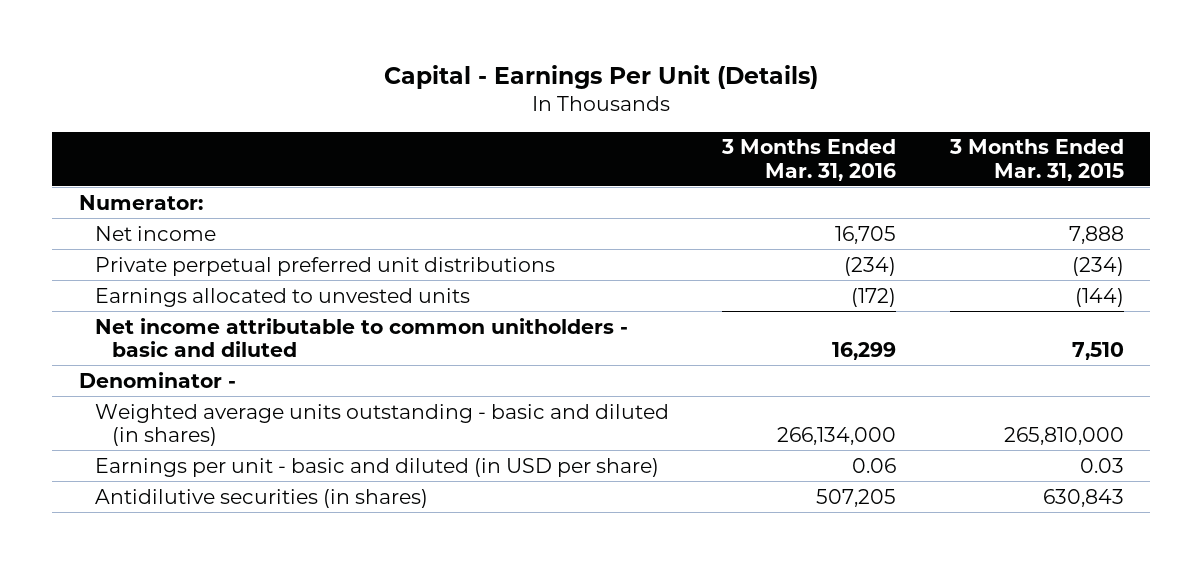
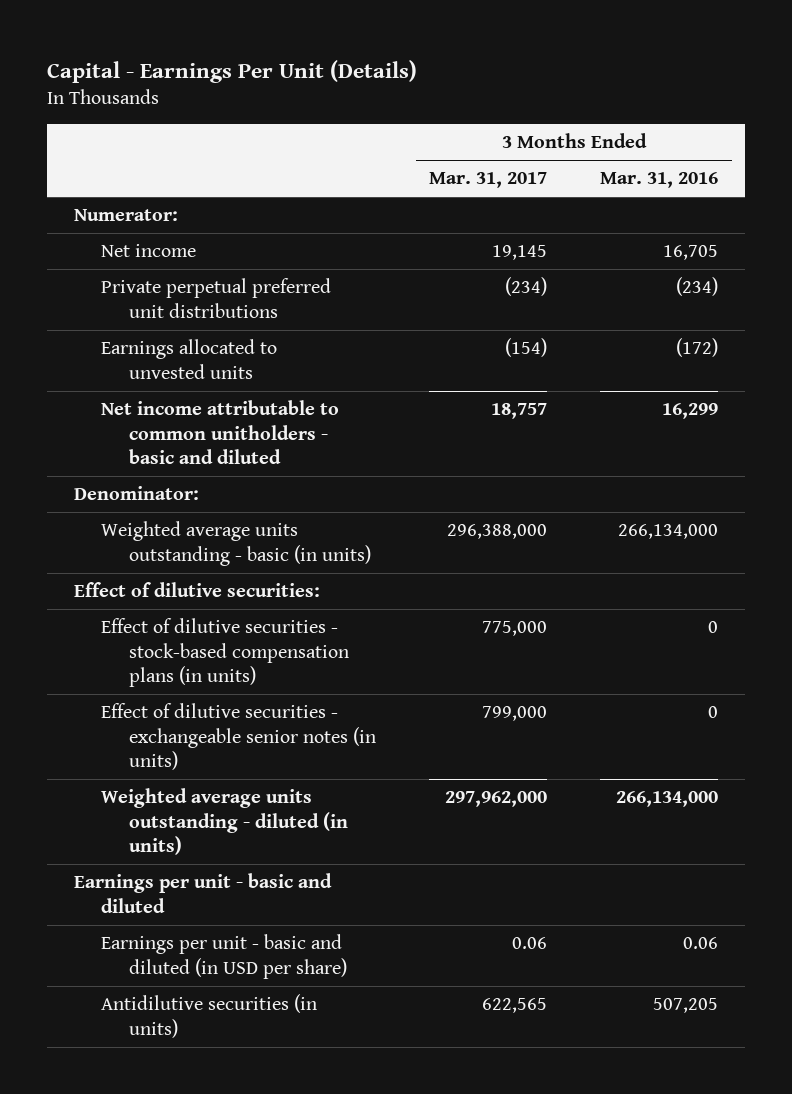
- | 3 Months Ended Mar. 31, 2016 | 3 Months Ended Mar. 31, 2015
+ | 3 Months Ended Mar. 31, 2017 | 3 Months Ended Mar. 31, 2016
- Denominator -
- Weighted average units outstanding - basic and diluted (in shares) | 266,134,000 | 265,810,000
+ Denominator:
+ Weighted average units outstanding - basic (in units) | 296,388,000 | 266,134,000
+ Effect of dilutive securities:
+ Effect of dilutive securities - stock-based compensation plans (in units) | 775,000 | 0
+ Effect of dilutive securities - exchangeable senior notes (in units) | 799,000 | 0
+ Weighted average units outstanding - diluted (in units) | 297,962,000 | 266,134,000
+ Earnings per unit - basic and diluted
- Antidilutive securities (in shares) | 507,205 | 630,843
+ Antidilutive securities (in units) | 622,565 | 507,205

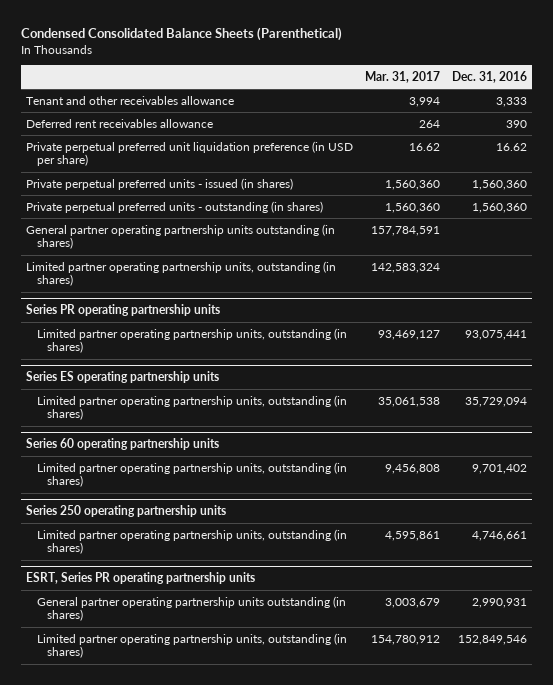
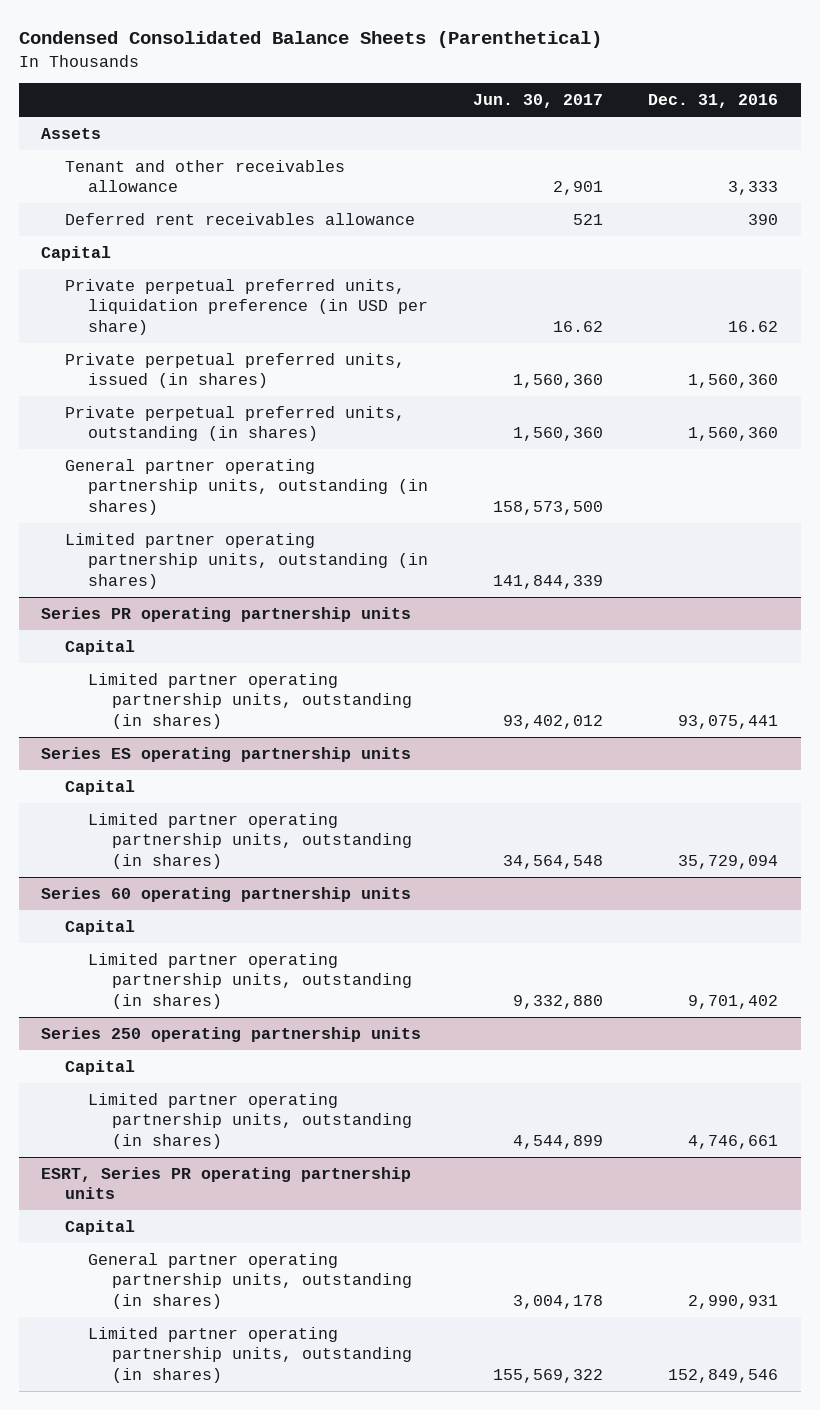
- | Mar. 31, 2017 | Dec. 31, 2016
+ | Jun. 30, 2017 | Dec. 31, 2016
+ Assets
- Private perpetual preferred unit liquidation preference (in USD per share) | 16.62 | 16.62
- Private perpetual preferred units - issued (in shares) | 1,560,360 | 1,560,360
- Private perpetual preferred units - outstanding (in shares) | 1,560,360 | 1,560,360
- General partner operating partnership units outstanding (in shares) | 157,784,591 |
+ Capital
+ Private perpetual preferred units, liquidation preference (in USD per share) | 16.62 | 16.62
+ Private perpetual preferred units, issued (in shares) | 1,560,360 | 1,560,360
+ Private perpetual preferred units, outstanding (in shares) | 1,560,360 | 1,560,360
+ General partner operating partnership units, outstanding (in shares) | 158,573,500 |
@ Series PR operating partnership units
+ Capital
@ Series ES operating partnership units
+ Capital
@ Series 60 operating partnership units
+ Capital
@ Series 250 operating partnership units
+ Capital
@ ESRT, Series PR operating partnership units
- General partner operating partnership units outstanding (in shares) | 3,003,679 | 2,990,931
+ Capital
+ General partner operating partnership units, outstanding (in shares) | 3,004,178 | 2,990,931

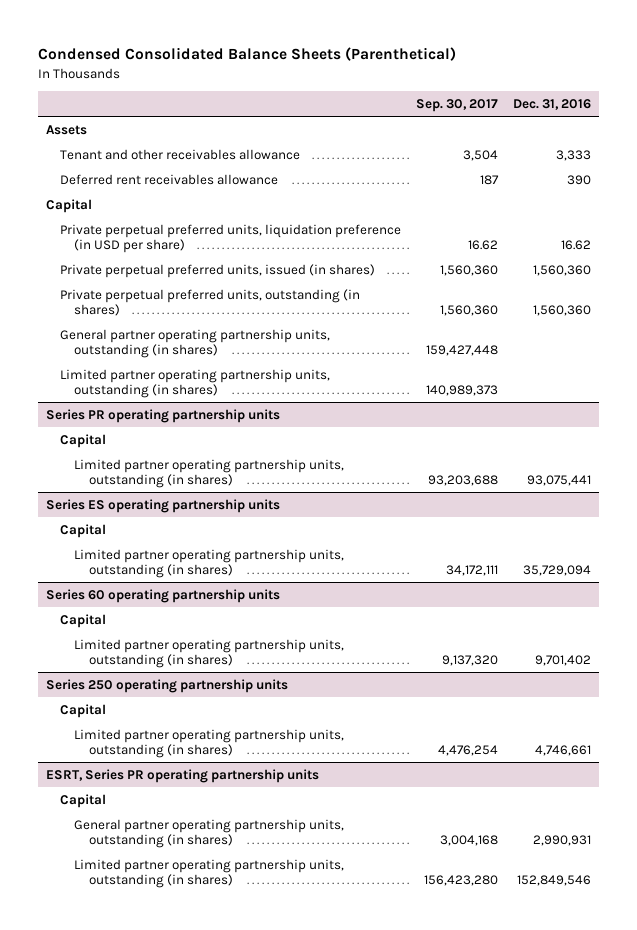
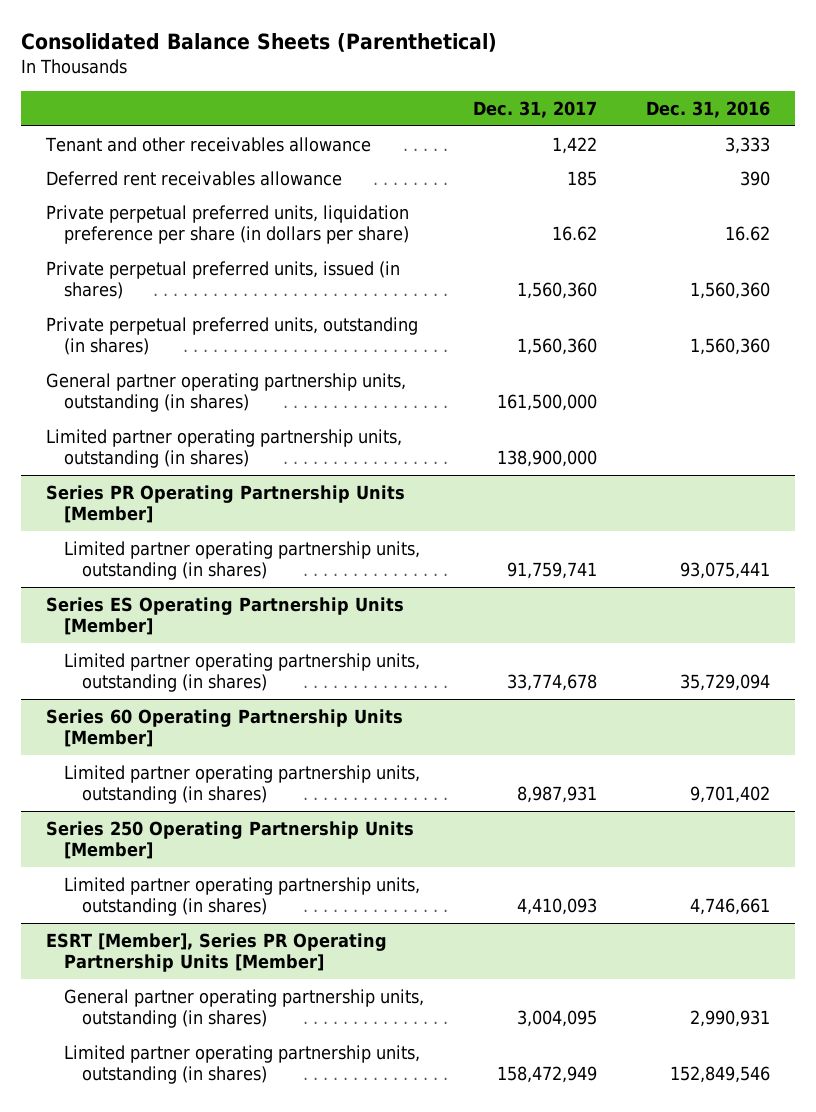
- Condensed Consolidated Balance Sheets (Parenthetical)
+ Consolidated Balance Sheets (Parenthetical)
- | Sep. 30, 2017 | Dec. 31, 2016
+ | Dec. 31, 2017 | Dec. 31, 2016
- Assets
- Capital
- Private perpetual preferred units, liquidation preference (in USD per share) | 16.62 | 16.62
+ Private perpetual preferred units, liquidation preference per share (in dollars per share) | 16.62 | 16.62
- Series PR operating partnership units
- Capital
+ Series PR Operating Partnership Units [Member]
- Series ES operating partnership units
- Capital
+ Series ES Operating Partnership Units [Member]
- Series 60 operating partnership units
- Capital
+ Series 60 Operating Partnership Units [Member]
- Series 250 operating partnership units
- Capital
+ Series 250 Operating Partnership Units [Member]
- ESRT, Series PR operating partnership units
- Capital
+ ESRT [Member], Series PR Operating Partnership Units [Member]

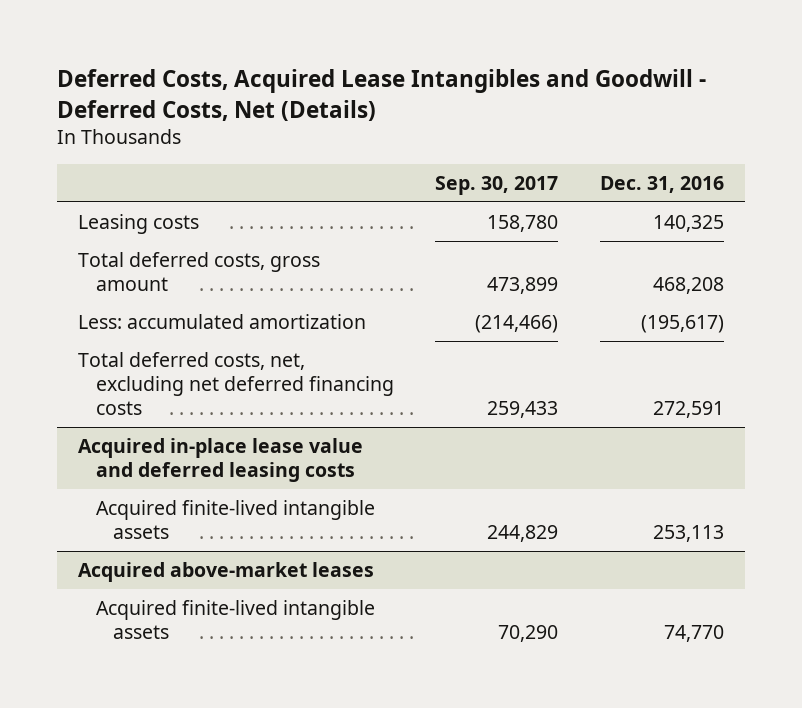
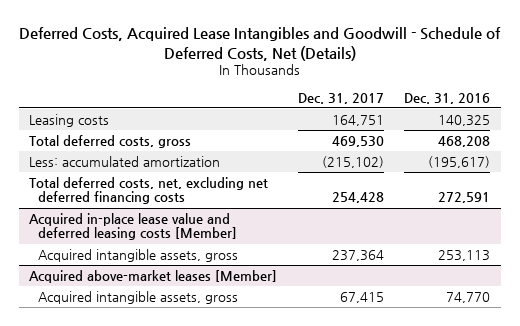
- Deferred Costs, Acquired Lease Intangibles and Goodwill - Deferred Costs, Net (Details)
+ Deferred Costs, Acquired Lease Intangibles and Goodwill - Schedule of Deferred Costs, Net (Details)
- | Sep. 30, 2017 | Dec. 31, 2016
+ | Dec. 31, 2017 | Dec. 31, 2016
- Total deferred costs, gross amount | 473,899 | 468,208
+ Total deferred costs, gross | 469,530 | 468,208
- Acquired in-place lease value and deferred leasing costs
- Acquired finite-lived intangible assets | 244,829 | 253,113
- Acquired above-market leases
- Acquired finite-lived intangible assets | 70,290 | 74,770
+ Acquired in-place lease value and deferred leasing costs [Member]
+ Acquired intangible assets, gross | 237,364 | 253,113
+ Acquired above-market leases [Member]
+ Acquired intangible assets, gross | 67,415 | 74,770

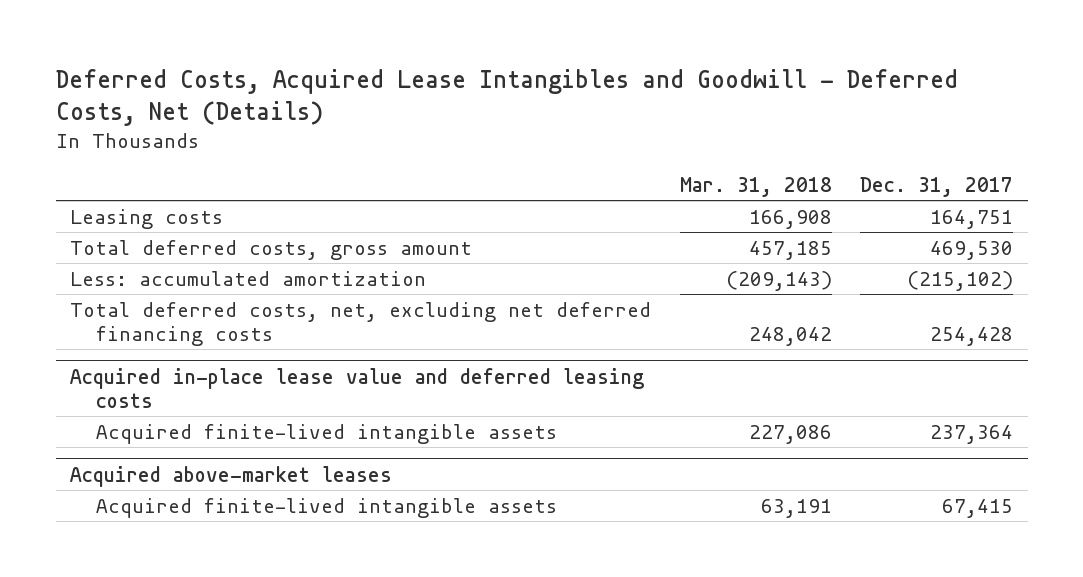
- Deferred Costs, Acquired Lease Intangibles and Goodwill - Schedule of Deferred Costs, Net (Details)
+ Deferred Costs, Acquired Lease Intangibles and Goodwill - Deferred Costs, Net (Details)
- | Dec. 31, 2017 | Dec. 31, 2016
+ | Mar. 31, 2018 | Dec. 31, 2017
- Total deferred costs, gross | 469,530 | 468,208
+ Total deferred costs, gross amount | 457,185 | 469,530
- Acquired in-place lease value and deferred leasing costs [Member]
- Acquired intangible assets, gross | 237,364 | 253,113
- Acquired above-market leases [Member]
- Acquired intangible assets, gross | 67,415 | 74,770
+ Acquired in-place lease value and deferred leasing costs
+ Acquired finite-lived intangible assets | 227,086 | 237,364
+ Acquired above-market leases
+ Acquired finite-lived intangible assets | 63,191 | 67,415

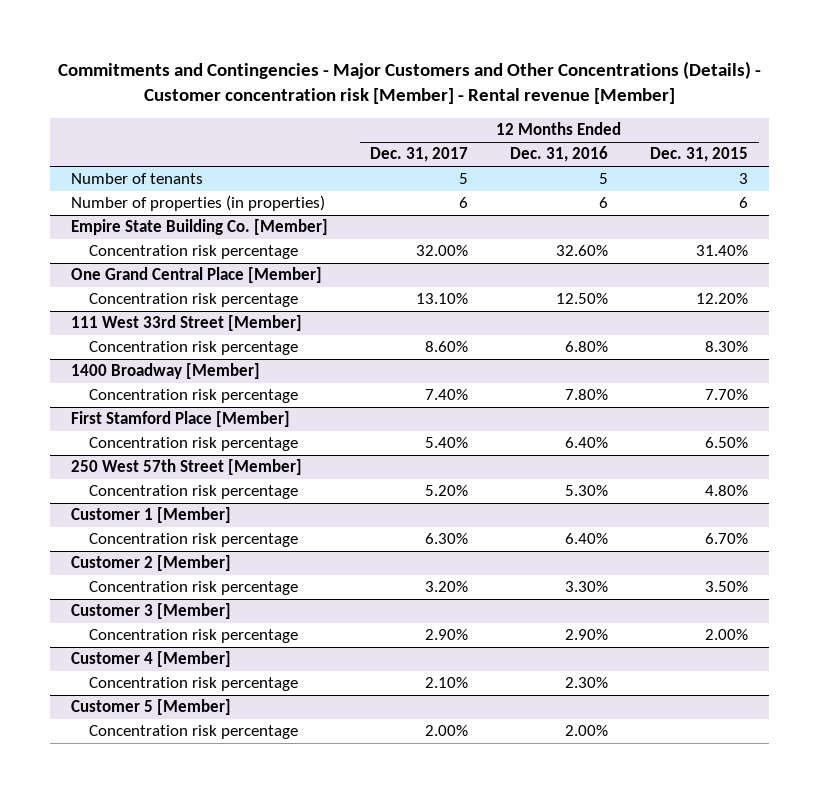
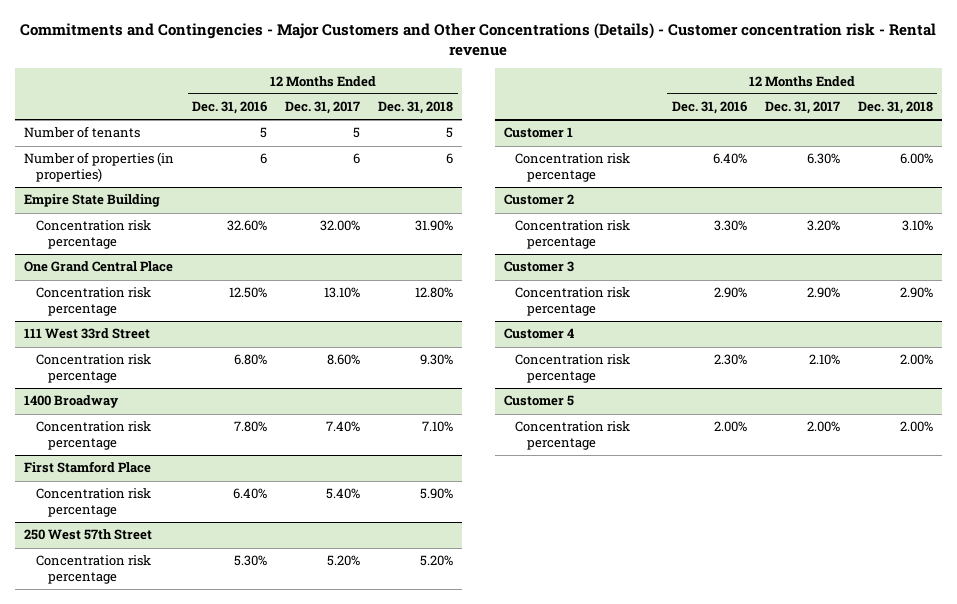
- Commitments and Contingencies - Major Customers and Other Concentrations (Details) - Customer concentration risk [Member] - Rental revenue [Member]
+ Commitments and Contingencies - Major Customers and Other Concentrations (Details) - Customer concentration risk - Rental revenue
- | 12 Months Ended Dec. 31, 2017 | 12 Months Ended Dec. 31, 2016 | 12 Months Ended Dec. 31, 2015
+ | 12 Months Ended Dec. 31, 2016 | 12 Months Ended Dec. 31, 2017 | 12 Months Ended Dec. 31, 2018
- Empire State Building Co. [Member]
+ Empire State Building
- One Grand Central Place [Member]
+ One Grand Central Place
- 111 West 33rd Street [Member]
+ 111 West 33rd Street
- 1400 Broadway [Member]
+ 1400 Broadway
- First Stamford Place [Member]
+ First Stamford Place
- 250 West 57th Street [Member]
+ 250 West 57th Street
- Customer 1 [Member]
+ Customer 1
- Customer 2 [Member]
+ Customer 2
- Customer 3 [Member]
+ Customer 3
- Customer 4 [Member]
+ Customer 4
- Customer 5 [Member]
+ Customer 5

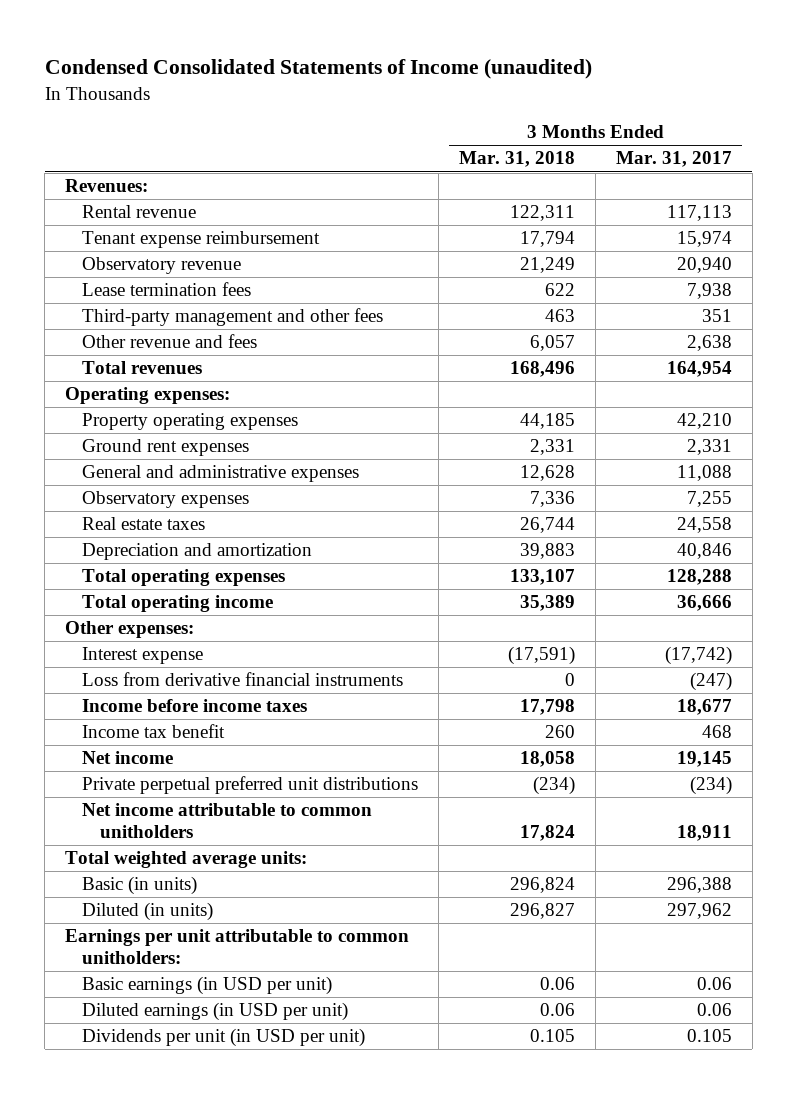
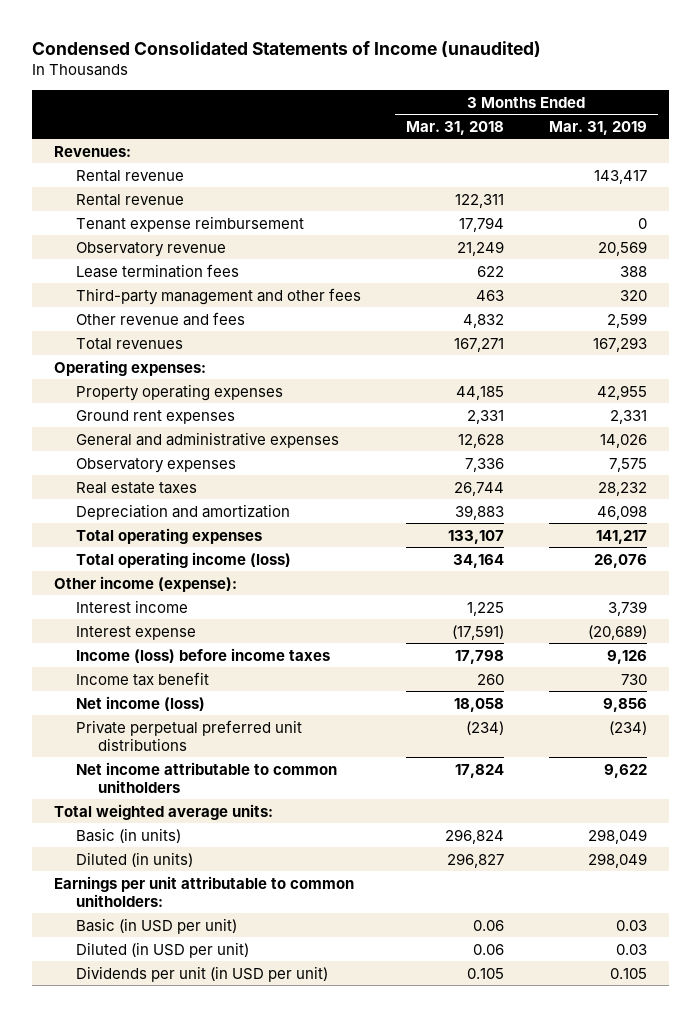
- | 3 Months Ended Mar. 31, 2018 | 3 Months Ended Mar. 31, 2017
+ | 3 Months Ended Mar. 31, 2018 | 3 Months Ended Mar. 31, 2019
+ Rental revenue | | 143,417
- Other revenue and fees | 6,057 | 2,638
- Total revenues | 168,496 | 164,954
+ Other revenue and fees | 4,832 | 2,599
+ Total revenues | 167,271 | 167,293
- Total operating income | 35,389 | 36,666
- Other expenses:
+ Total operating income (loss) | 34,164 | 26,076
+ Other income (expense):
+ Interest income | 1,225 | 3,739
- Loss from derivative financial instruments | 0 | (247)
- Income before income taxes | 17,798 | 18,677
+ Income (loss) before income taxes | 17,798 | 9,126
- Net income | 18,058 | 19,145
+ Net income (loss) | 18,058 | 9,856
- Basic earnings (in USD per unit) | 0.06 | 0.06
- Diluted earnings (in USD per unit) | 0.06 | 0.06
+ Basic (in USD per unit) | 0.06 | 0.03
+ Diluted (in USD per unit) | 0.06 | 0.03

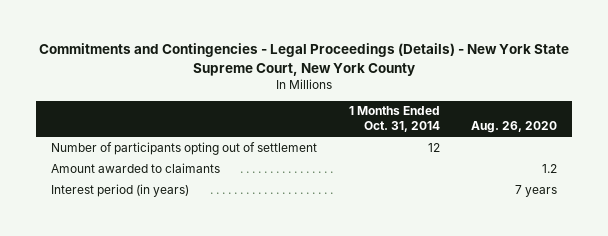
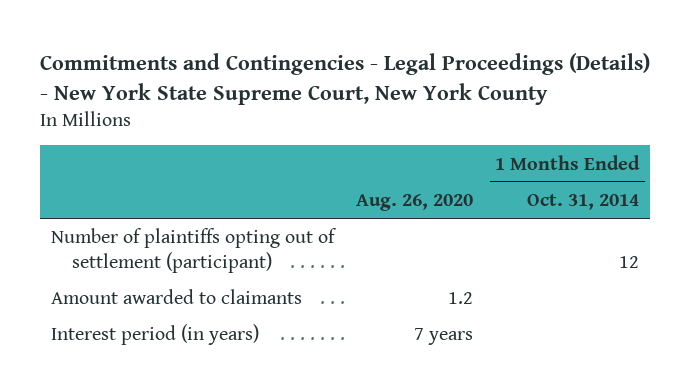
- | 1 Months Ended Oct. 31, 2014 | Aug. 26, 2020
+ | Aug. 26, 2020 | 1 Months Ended Oct. 31, 2014
- Number of participants opting out of settlement | 12 |
+ Number of plaintiffs opting out of settlement (participant) | | 12

